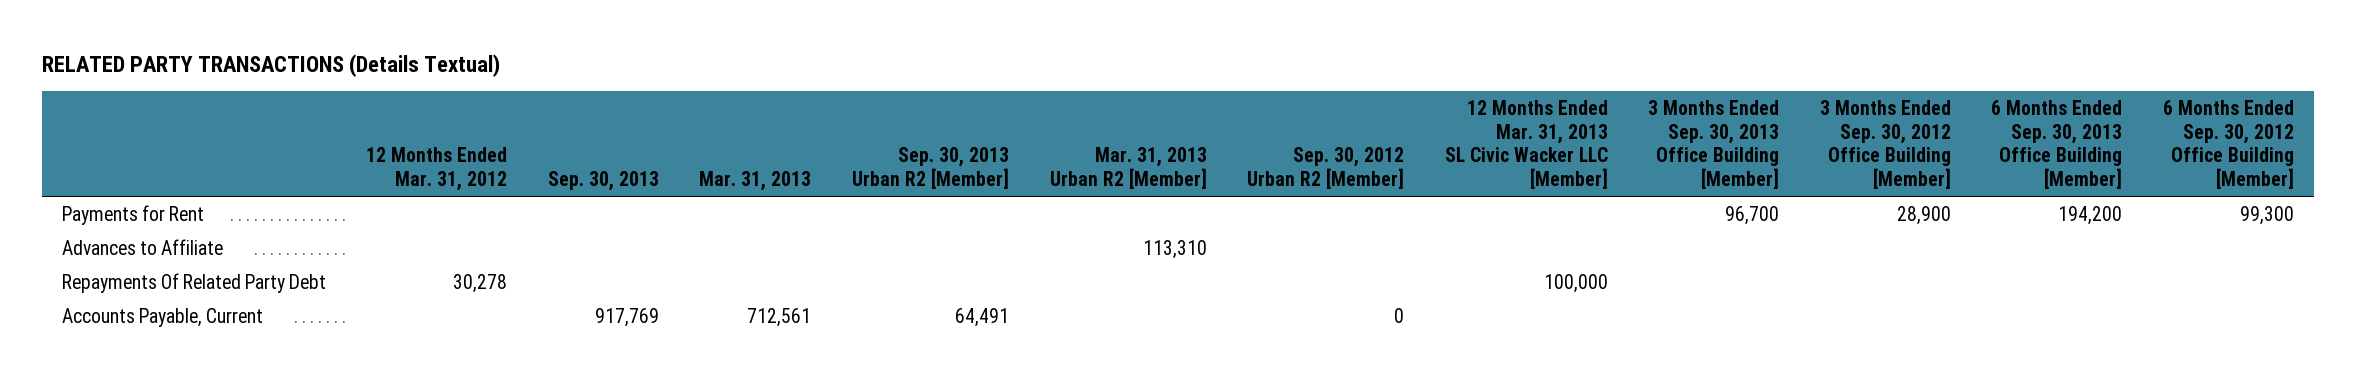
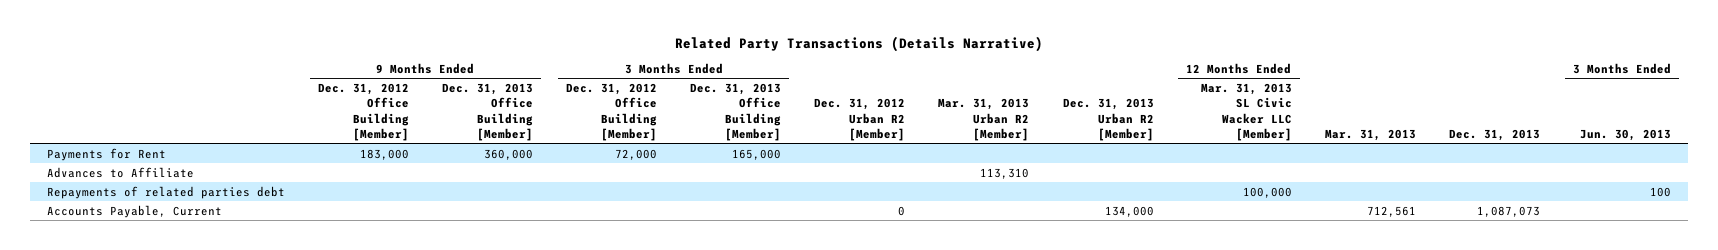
- RELATED PARTY TRANSACTIONS (Details Textual)
+ Related Party Transactions (Details Narrative)
- | 12 Months Ended Mar. 31, 2012 | Sep. 30, 2013 | Mar. 31, 2013 | Sep. 30, 2013 Urban R2 [Member] | Mar. 31, 2013 Urban R2 [Member] | Sep. 30, 2012 Urban R2 [Member] | 12 Months Ended Mar. 31, 2013 SL Civic Wacker LLC [Member] | 3 Months Ended Sep. 30, 2013 Office Building [Member] | 3 Months Ended Sep. 30, 2012 Office Building [Member] | 6 Months Ended Sep. 30, 2013 Office Building [Member] | 6 Months Ended Sep. 30, 2012 Office Building [Member]
+ | 9 Months Ended Dec. 31, 2012 Office Building [Member] | 9 Months Ended Dec. 31, 2013 Office Building [Member] | 3 Months Ended Dec. 31, 2012 Office Building [Member] | 3 Months Ended Dec. 31, 2013 Office Building [Member] | Dec. 31, 2012 Urban R2 [Member] | Mar. 31, 2013 Urban R2 [Member] | Dec. 31, 2013 Urban R2 [Member] | 12 Months Ended Mar. 31, 2013 SL Civic Wacker LLC [Member] | Mar. 31, 2013 | Dec. 31, 2013 | 3 Months Ended Jun. 30, 2013
- Repayments Of Related Party Debt | 30,278 | | | | | | 100,000 | | | |
+ Repayments of related parties debt | | | | | | | | 100,000 | | | 100

